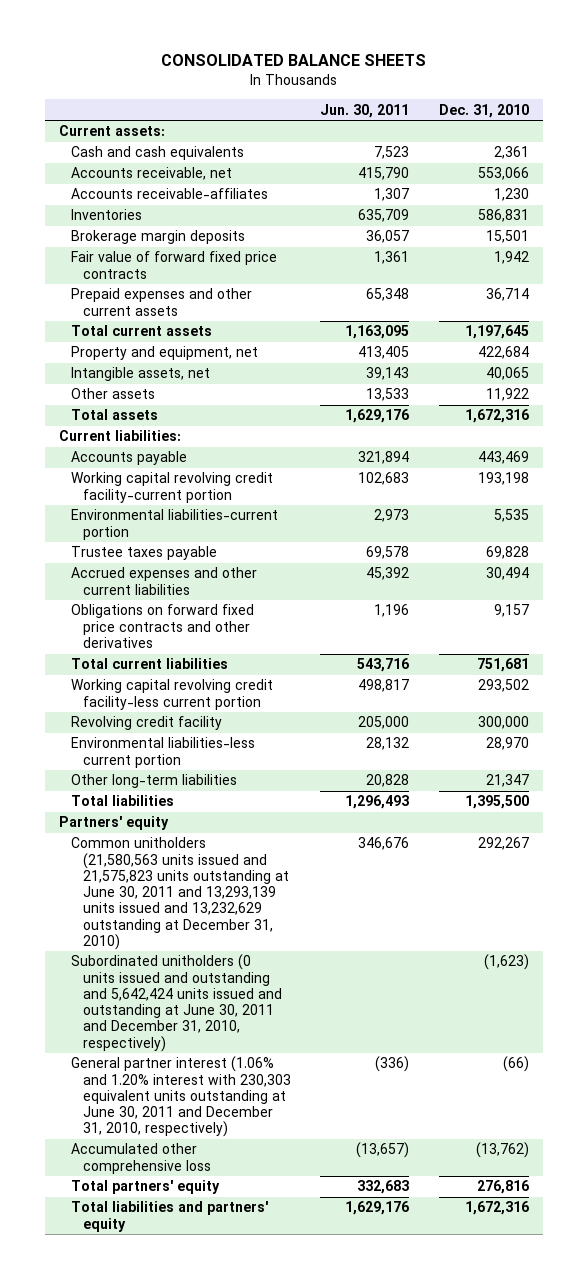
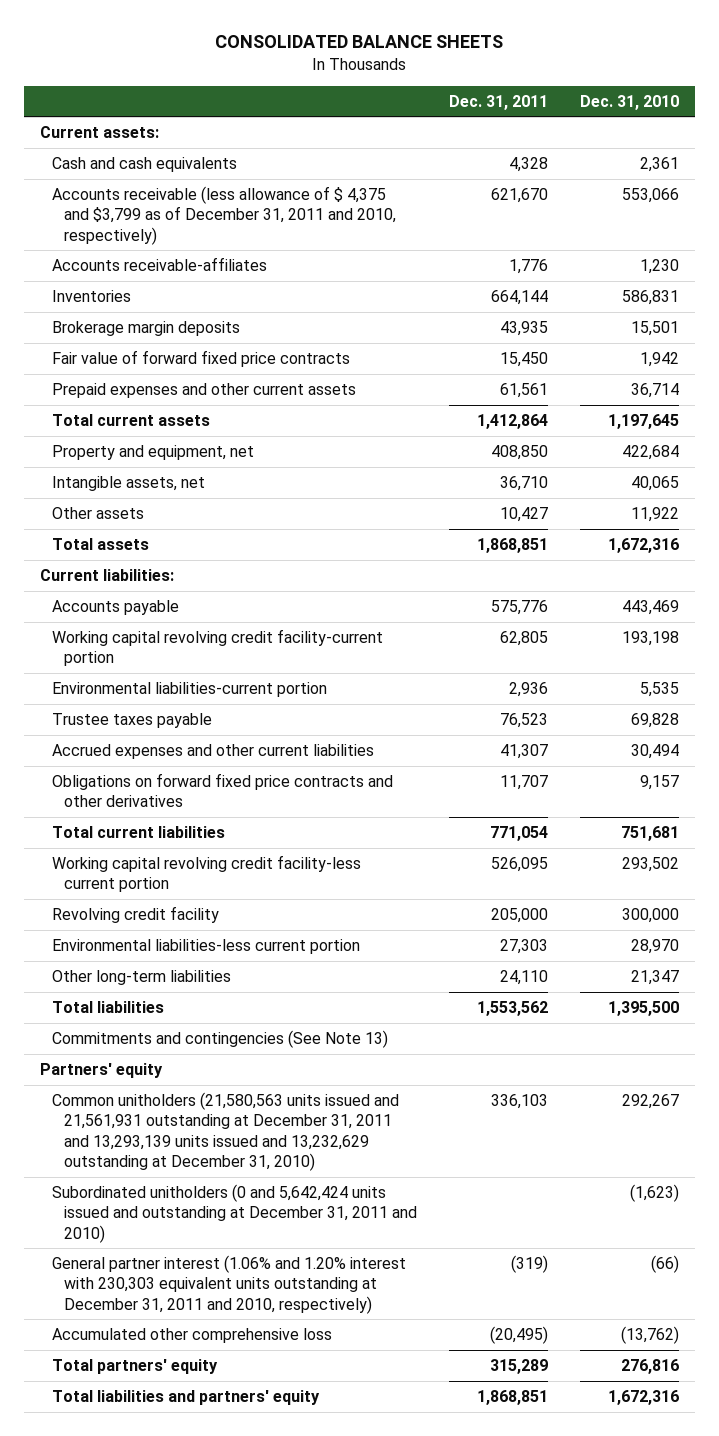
- | Jun. 30, 2011 | Dec. 31, 2010
+ | Dec. 31, 2011 | Dec. 31, 2010
- Accounts receivable, net | 415,790 | 553,066
+ Accounts receivable (less allowance of $ 4,375 and $3,799 as of December 31, 2011 and 2010, respectively) | 621,670 | 553,066
+ Commitments and contingencies (See Note 13)
- Common unitholders (21,580,563 units issued and 21,575,823 units outstanding at June 30, 2011 and 13,293,139 units issued and 13,232,629 outstanding at December 31, 2010) | 346,676 | 292,267
- Subordinated unitholders (0 units issued and outstanding and 5,642,424 units issued and outstanding at June 30, 2011 and December 31, 2010, respectively) | | (1,623)
- General partner interest (1.06% and 1.20% interest with 230,303 equivalent units outstanding at June 30, 2011 and December 31, 2010, respectively) | (336) | (66)
+ Common unitholders (21,580,563 units issued and 21,561,931 outstanding at December 31, 2011 and 13,293,139 units issued and 13,232,629 outstanding at December 31, 2010) | 336,103 | 292,267
+ Subordinated unitholders (0 and 5,642,424 units issued and outstanding at December 31, 2011 and 2010) | | (1,623)
+ General partner interest (1.06% and 1.20% interest with 230,303 equivalent units outstanding at December 31, 2011 and 2010, respectively) | (319) | (66)

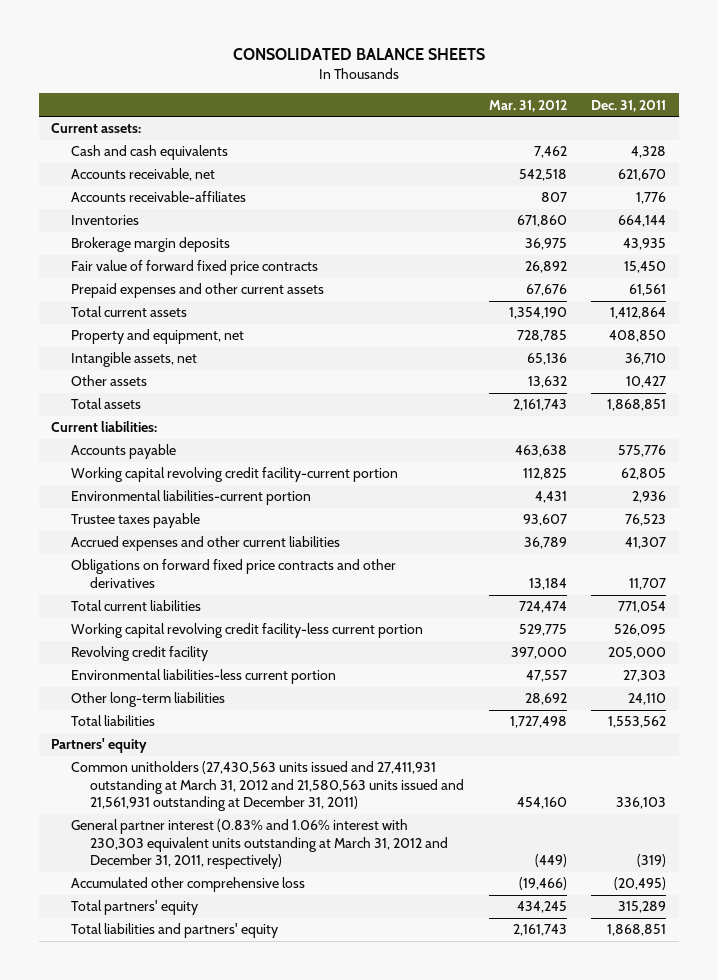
- | Dec. 31, 2011 | Dec. 31, 2010
+ | Mar. 31, 2012 | Dec. 31, 2011
- Accounts receivable (less allowance of $ 4,375 and $3,799 as of December 31, 2011 and 2010, respectively) | 621,670 | 553,066
+ Accounts receivable, net | 542,518 | 621,670
- Commitments and contingencies (See Note 13)
- Common unitholders (21,580,563 units issued and 21,561,931 outstanding at December 31, 2011 and 13,293,139 units issued and 13,232,629 outstanding at December 31, 2010) | 336,103 | 292,267
- Subordinated unitholders (0 and 5,642,424 units issued and outstanding at December 31, 2011 and 2010) | | (1,623)
- General partner interest (1.06% and 1.20% interest with 230,303 equivalent units outstanding at December 31, 2011 and 2010, respectively) | (319) | (66)
+ Common unitholders (27,430,563 units issued and 27,411,931 outstanding at March 31, 2012 and 21,580,563 units issued and 21,561,931 outstanding at December 31, 2011) | 454,160 | 336,103
+ General partner interest (0.83% and 1.06% interest with 230,303 equivalent units outstanding at March 31, 2012 and December 31, 2011, respectively) | (449) | (319)

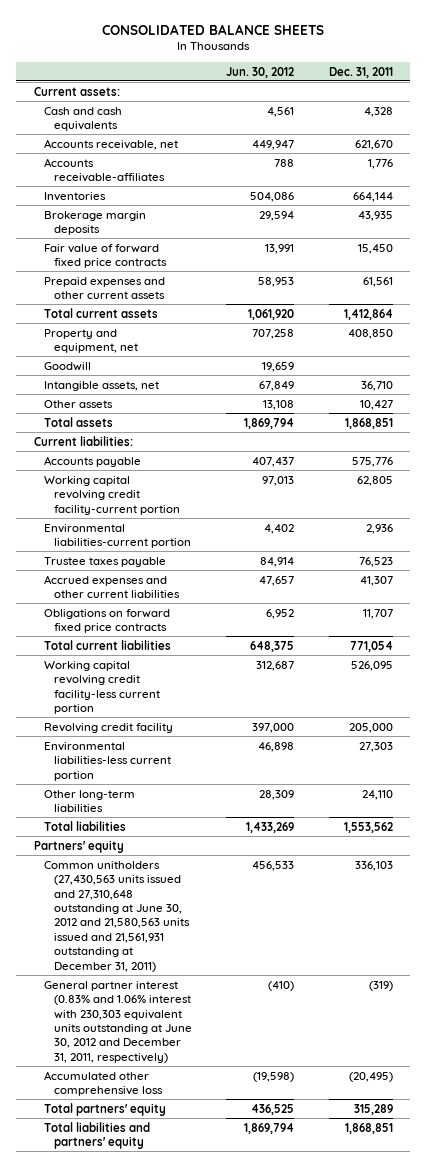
- | Mar. 31, 2012 | Dec. 31, 2011
+ | Jun. 30, 2012 | Dec. 31, 2011
+ Goodwill | 19,659 |
- Obligations on forward fixed price contracts and other derivatives | 13,184 | 11,707
+ Obligations on forward fixed price contracts | 6,952 | 11,707
- Common unitholders (27,430,563 units issued and 27,411,931 outstanding at March 31, 2012 and 21,580,563 units issued and 21,561,931 outstanding at December 31, 2011) | 454,160 | 336,103
- General partner interest (0.83% and 1.06% interest with 230,303 equivalent units outstanding at March 31, 2012 and December 31, 2011, respectively) | (449) | (319)
+ Common unitholders (27,430,563 units issued and 27,310,648 outstanding at June 30, 2012 and 21,580,563 units issued and 21,561,931 outstanding at December 31, 2011) | 456,533 | 336,103
+ General partner interest (0.83% and 1.06% interest with 230,303 equivalent units outstanding at June 30, 2012 and December 31, 2011, respectively) | (410) | (319)

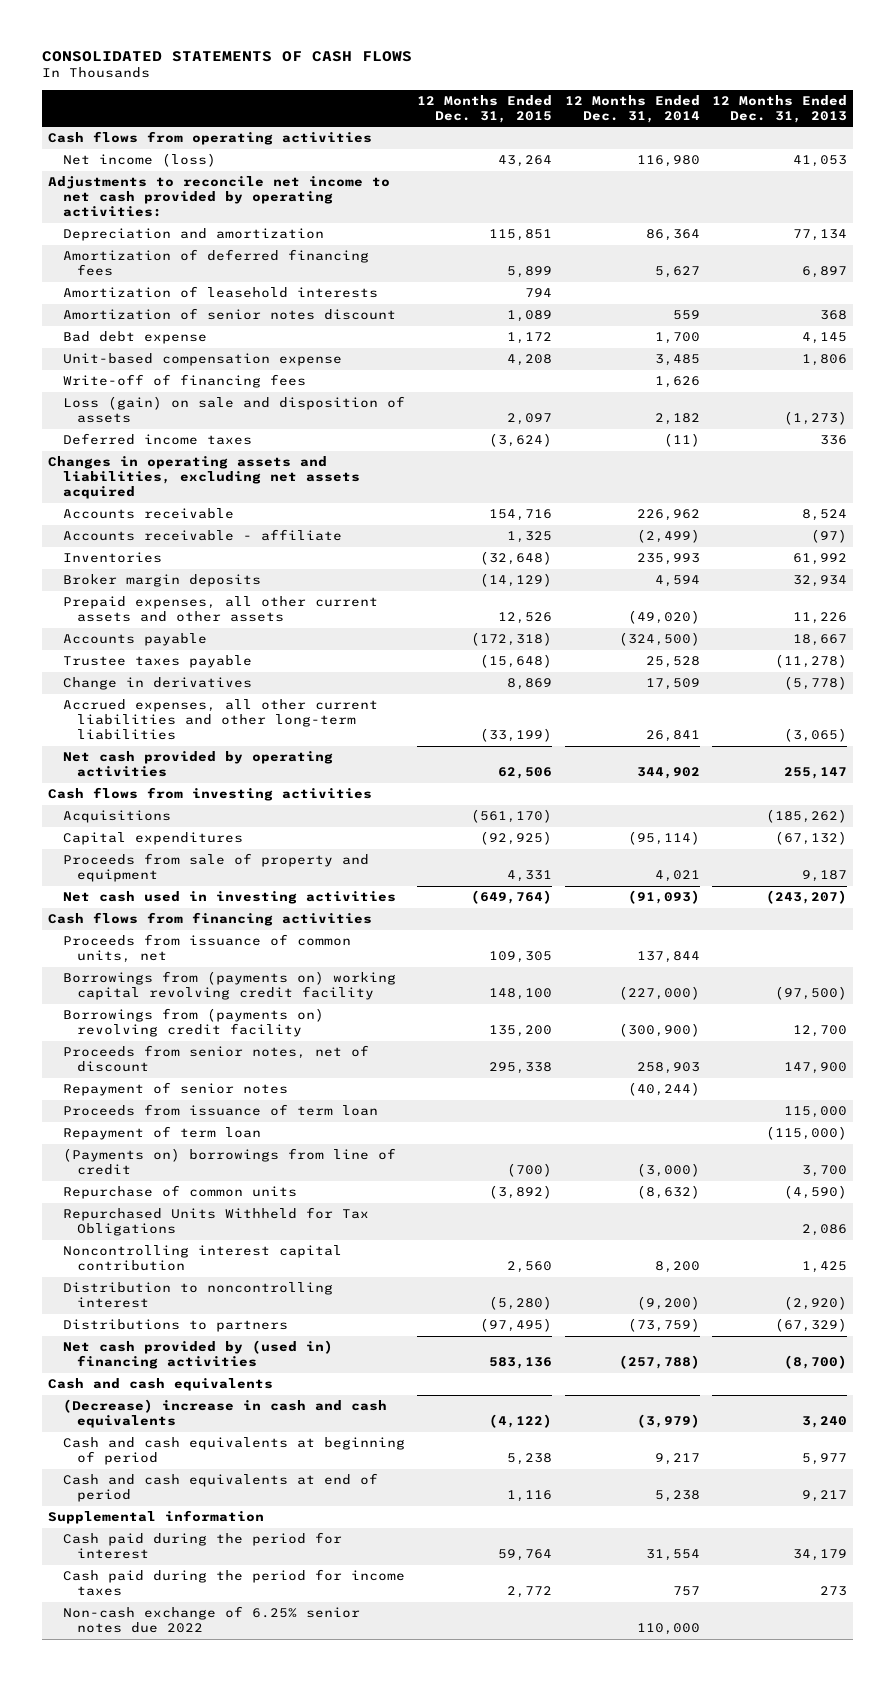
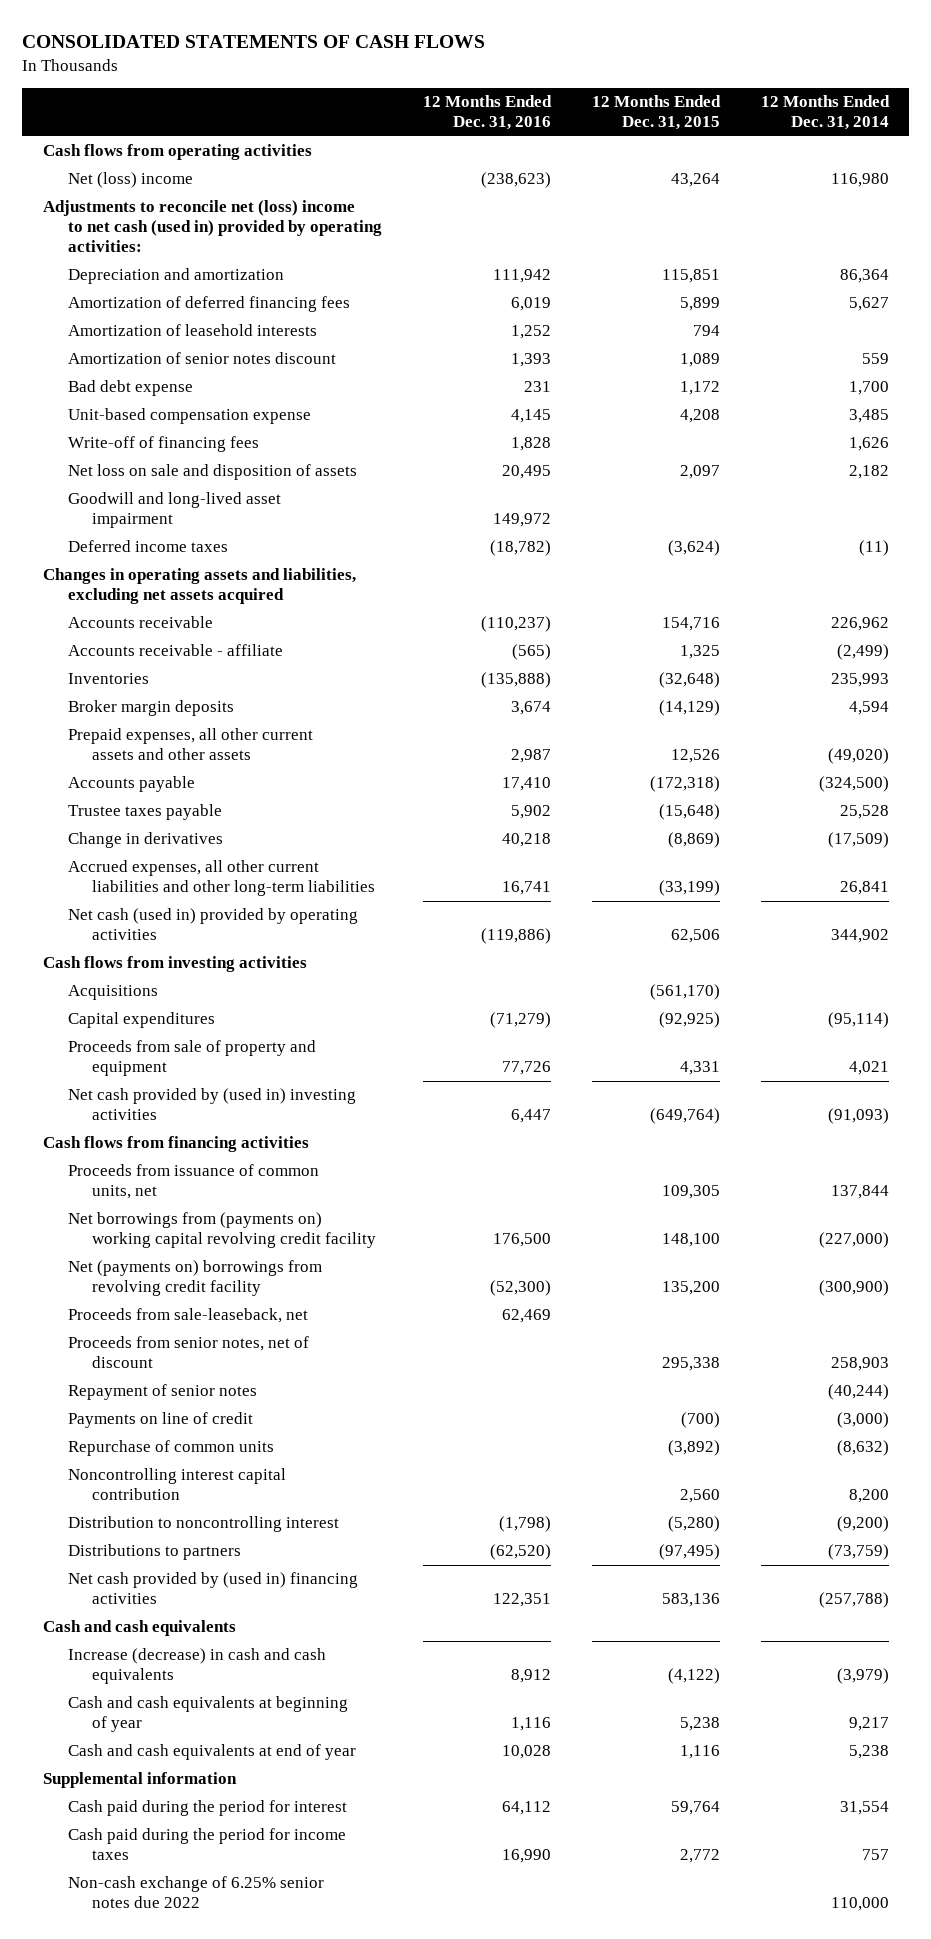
- | 12 Months Ended Dec. 31, 2015 | 12 Months Ended Dec. 31, 2014 | 12 Months Ended Dec. 31, 2013
+ | 12 Months Ended Dec. 31, 2016 | 12 Months Ended Dec. 31, 2015 | 12 Months Ended Dec. 31, 2014
- Net income (loss) | 43,264 | 116,980 | 41,053
- Adjustments to reconcile net income to net cash provided by operating activities:
+ Net (loss) income | (238,623) | 43,264 | 116,980
+ Adjustments to reconcile net (loss) income to net cash (used in) provided by operating activities:
- Loss (gain) on sale and disposition of assets | 2,097 | 2,182 | (1,273)
+ Net loss on sale and disposition of assets | 20,495 | 2,097 | 2,182
+ Goodwill and long-lived asset impairment | 149,972 | |
- Change in derivatives | 8,869 | 17,509 | (5,778)
+ Change in derivatives | 40,218 | (8,869) | (17,509)
- Net cash provided by operating activities | 62,506 | 344,902 | 255,147
+ Net cash (used in) provided by operating activities | (119,886) | 62,506 | 344,902
- Net cash used in investing activities | (649,764) | (91,093) | (243,207)
+ Net cash provided by (used in) investing activities | 6,447 | (649,764) | (91,093)
- Borrowings from (payments on) working capital revolving credit facility | 148,100 | (227,000) | (97,500)
- Borrowings from (payments on) revolving credit facility | 135,200 | (300,900) | 12,700
+ Net borrowings from (payments on) working capital revolving credit facility | 176,500 | 148,100 | (227,000)
+ Net (payments on) borrowings from revolving credit facility | (52,300) | 135,200 | (300,900)
+ Proceeds from sale-leaseback, net | 62,469 | |
- Proceeds from issuance of term loan | | | 115,000
- Repayment of term loan | | | (115,000)
- (Payments on) borrowings from line of credit | (700) | (3,000) | 3,700
+ Payments on line of credit | | (700) | (3,000)
- Repurchased Units Withheld for Tax Obligations | | | 2,086
- (Decrease) increase in cash and cash equivalents | (4,122) | (3,979) | 3,240
- Cash and cash equivalents at beginning of period | 5,238 | 9,217 | 5,977
- Cash and cash equivalents at end of period | 1,116 | 5,238 | 9,217
+ Increase (decrease) in cash and cash equivalents | 8,912 | (4,122) | (3,979)
+ Cash and cash equivalents at beginning of year | 1,116 | 5,238 | 9,217
+ Cash and cash equivalents at end of year | 10,028 | 1,116 | 5,238

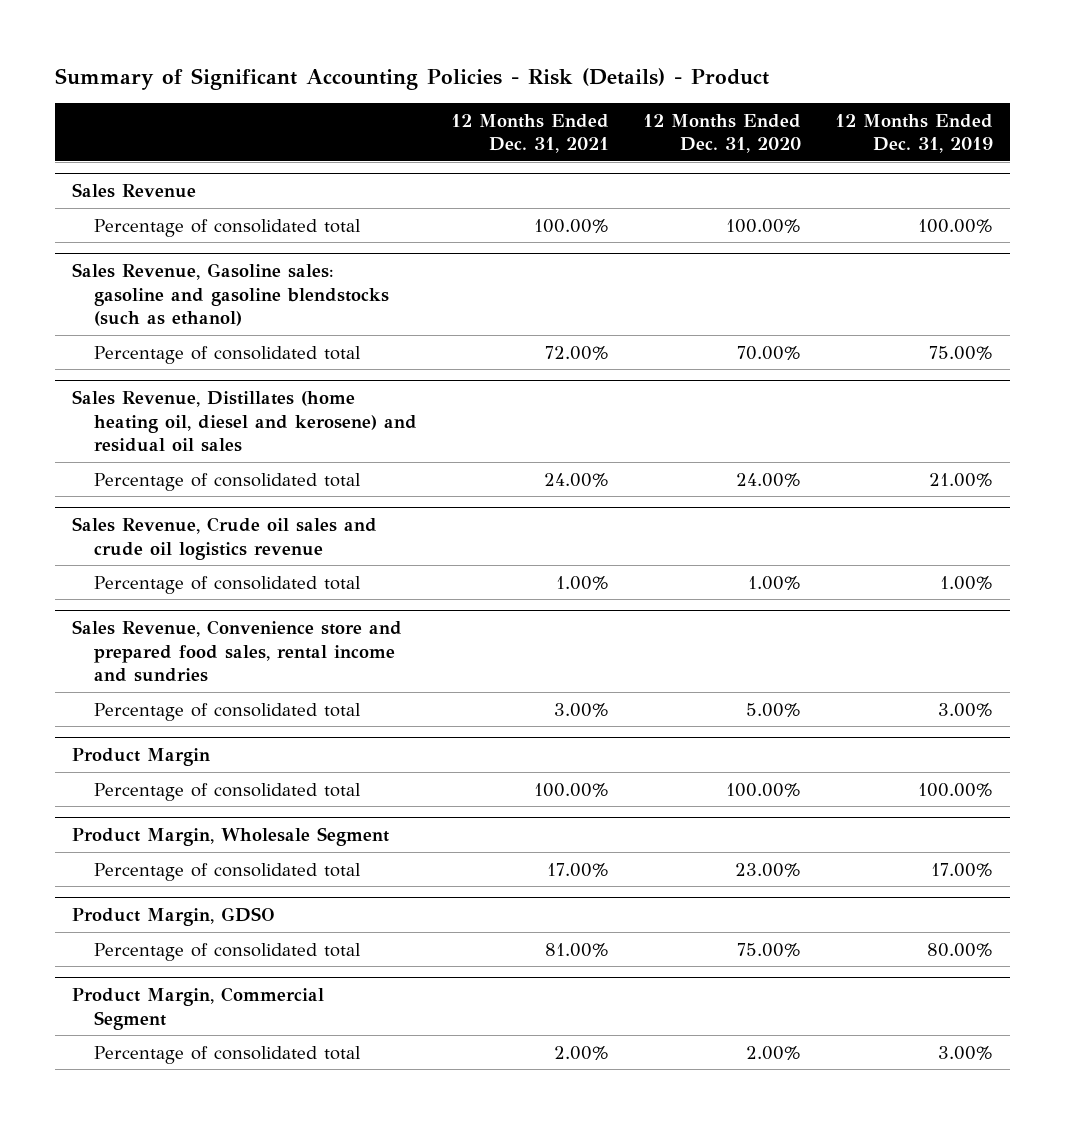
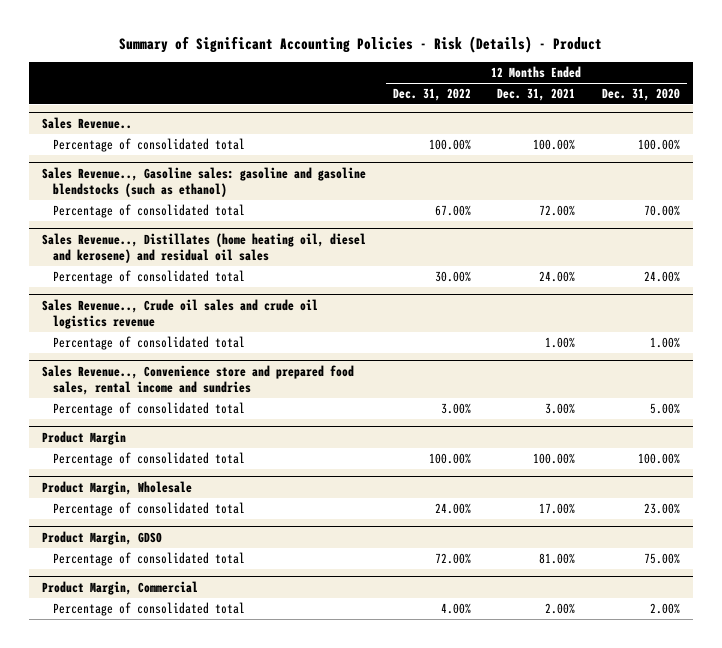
- | 12 Months Ended Dec. 31, 2021 | 12 Months Ended Dec. 31, 2020 | 12 Months Ended Dec. 31, 2019
+ | 12 Months Ended Dec. 31, 2022 | 12 Months Ended Dec. 31, 2021 | 12 Months Ended Dec. 31, 2020
- Sales Revenue
+ Sales Revenue..
- Sales Revenue, Gasoline sales: gasoline and gasoline blendstocks (such as ethanol)
+ Sales Revenue.., Gasoline sales: gasoline and gasoline blendstocks (such as ethanol)
- Sales Revenue, Distillates (home heating oil, diesel and kerosene) and residual oil sales
+ Sales Revenue.., Distillates (home heating oil, diesel and kerosene) and residual oil sales
- Sales Revenue, Crude oil sales and crude oil logistics revenue
+ Sales Revenue.., Crude oil sales and crude oil logistics revenue
- Sales Revenue, Convenience store and prepared food sales, rental income and sundries
+ Sales Revenue.., Convenience store and prepared food sales, rental income and sundries
- Product Margin, Wholesale Segment
+ Product Margin, Wholesale
- Product Margin, Commercial Segment
+ Product Margin, Commercial

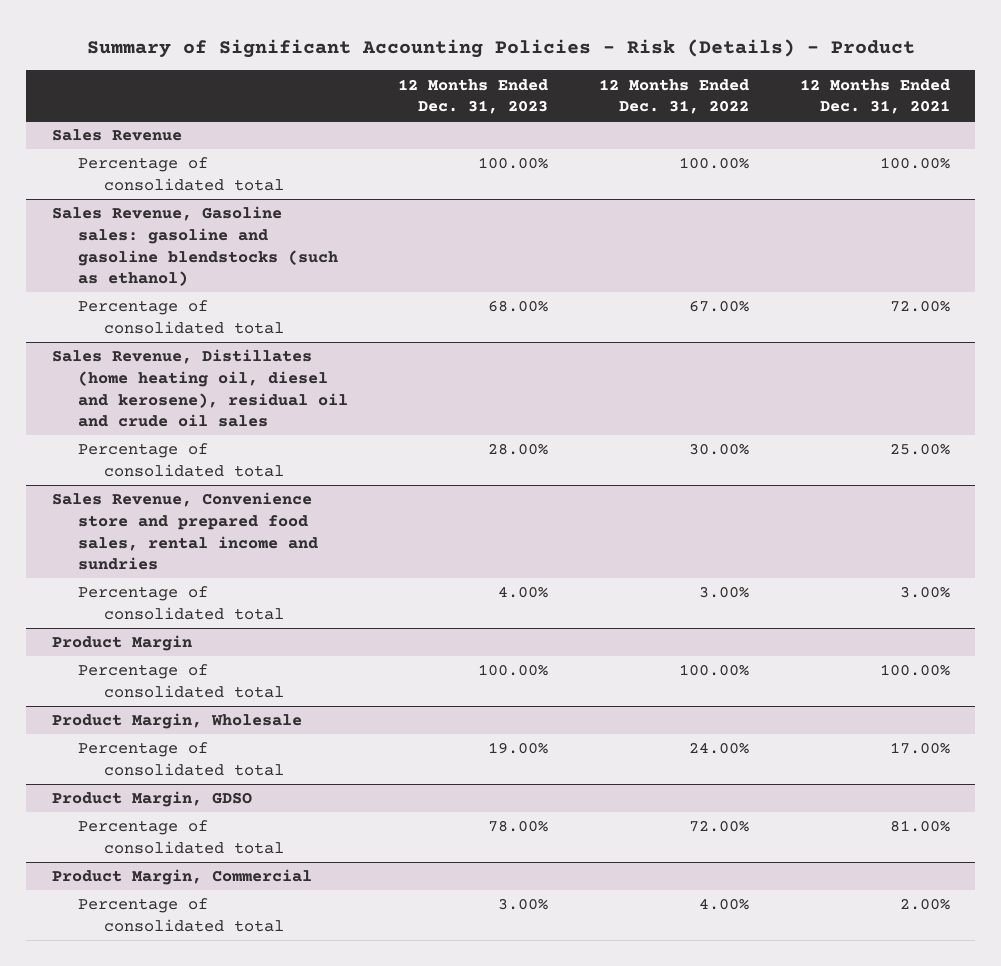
- | 12 Months Ended Dec. 31, 2022 | 12 Months Ended Dec. 31, 2021 | 12 Months Ended Dec. 31, 2020
+ | 12 Months Ended Dec. 31, 2023 | 12 Months Ended Dec. 31, 2022 | 12 Months Ended Dec. 31, 2021
- Sales Revenue..
+ Sales Revenue
- Sales Revenue.., Gasoline sales: gasoline and gasoline blendstocks (such as ethanol)
+ Sales Revenue, Gasoline sales: gasoline and gasoline blendstocks (such as ethanol)
- Sales Revenue.., Distillates (home heating oil, diesel and kerosene) and residual oil sales
- Percentage of consolidated total | 30.00% | 24.00% | 24.00%
- Sales Revenue.., Crude oil sales and crude oil logistics revenue
- Percentage of consolidated total | | 1.00% | 1.00%
- Sales Revenue.., Convenience store and prepared food sales, rental income and sundries
+ Sales Revenue, Distillates (home heating oil, diesel and kerosene), residual oil and crude oil sales
+ Percentage of consolidated total | 28.00% | 30.00% | 25.00%
+ Sales Revenue, Convenience store and prepared food sales, rental income and sundries

